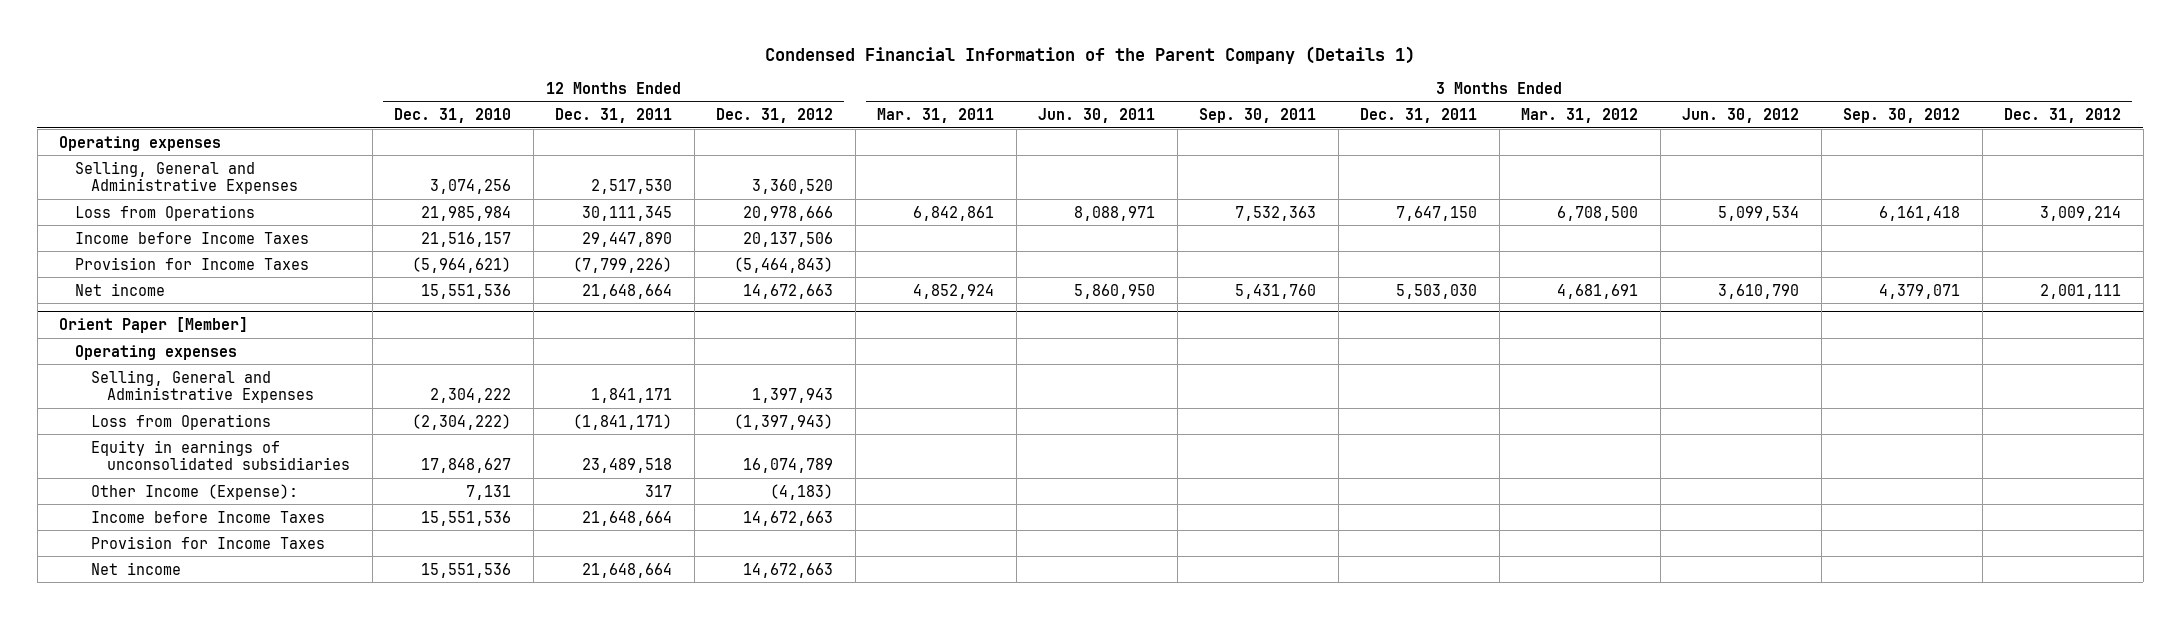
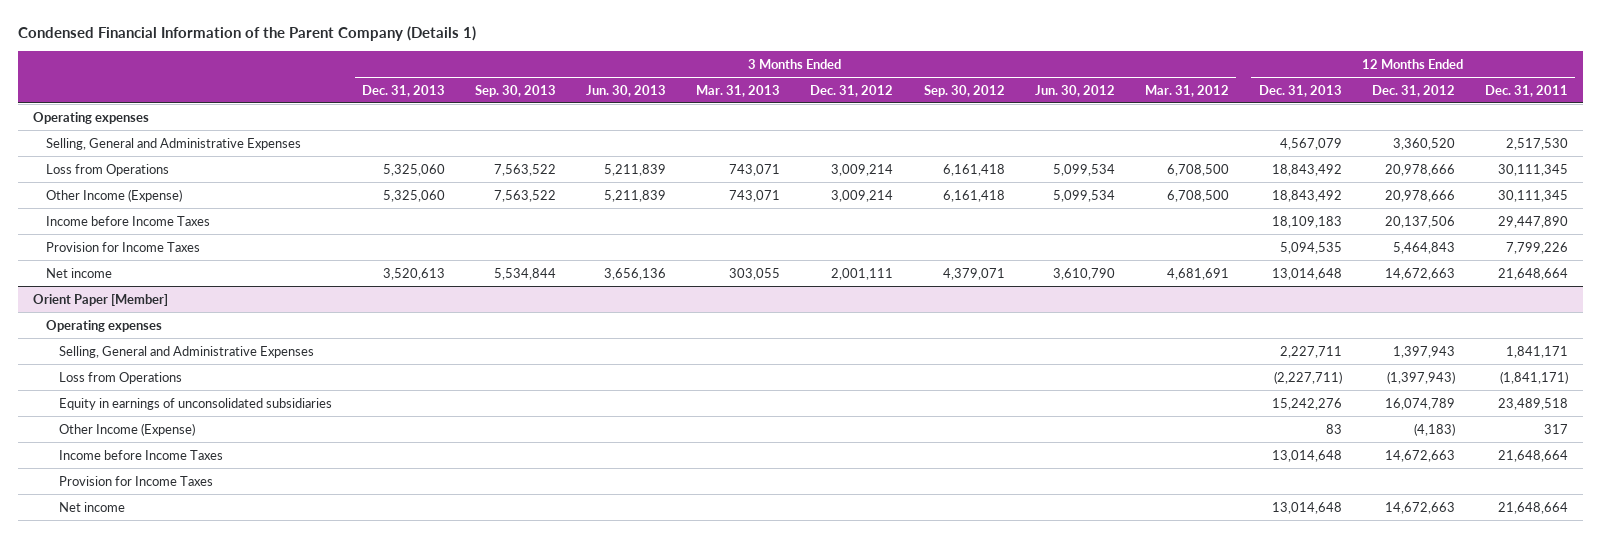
- | 12 Months Ended Dec. 31, 2010 | 12 Months Ended Dec. 31, 2011 | 12 Months Ended Dec. 31, 2012 | 3 Months Ended Mar. 31, 2011 | 3 Months Ended Jun. 30, 2011 | 3 Months Ended Sep. 30, 2011 | 3 Months Ended Dec. 31, 2011 | 3 Months Ended Mar. 31, 2012 | 3 Months Ended Jun. 30, 2012 | 3 Months Ended Sep. 30, 2012 | 3 Months Ended Dec. 31, 2012
+ | 3 Months Ended Dec. 31, 2013 | 3 Months Ended Sep. 30, 2013 | 3 Months Ended Jun. 30, 2013 | 3 Months Ended Mar. 31, 2013 | 3 Months Ended Dec. 31, 2012 | 3 Months Ended Sep. 30, 2012 | 3 Months Ended Jun. 30, 2012 | 3 Months Ended Mar. 31, 2012 | 12 Months Ended Dec. 31, 2013 | 12 Months Ended Dec. 31, 2012 | 12 Months Ended Dec. 31, 2011
+ Other Income (Expense) | 5,325,060 | 7,563,522 | 5,211,839 | 743,071 | 3,009,214 | 6,161,418 | 5,099,534 | 6,708,500 | 18,843,492 | 20,978,666 | 30,111,345
- Provision for Income Taxes | (5,964,621) | (7,799,226) | (5,464,843) | | | | | | | |
+ Provision for Income Taxes | | | | | | | | | 5,094,535 | 5,464,843 | 7,799,226
@ Orient Paper [Member]
- Other Income (Expense): | 7,131 | 317 | (4,183) | | | | | | | |
+ Other Income (Expense) | | | | | | | | | 83 | (4,183) | 317

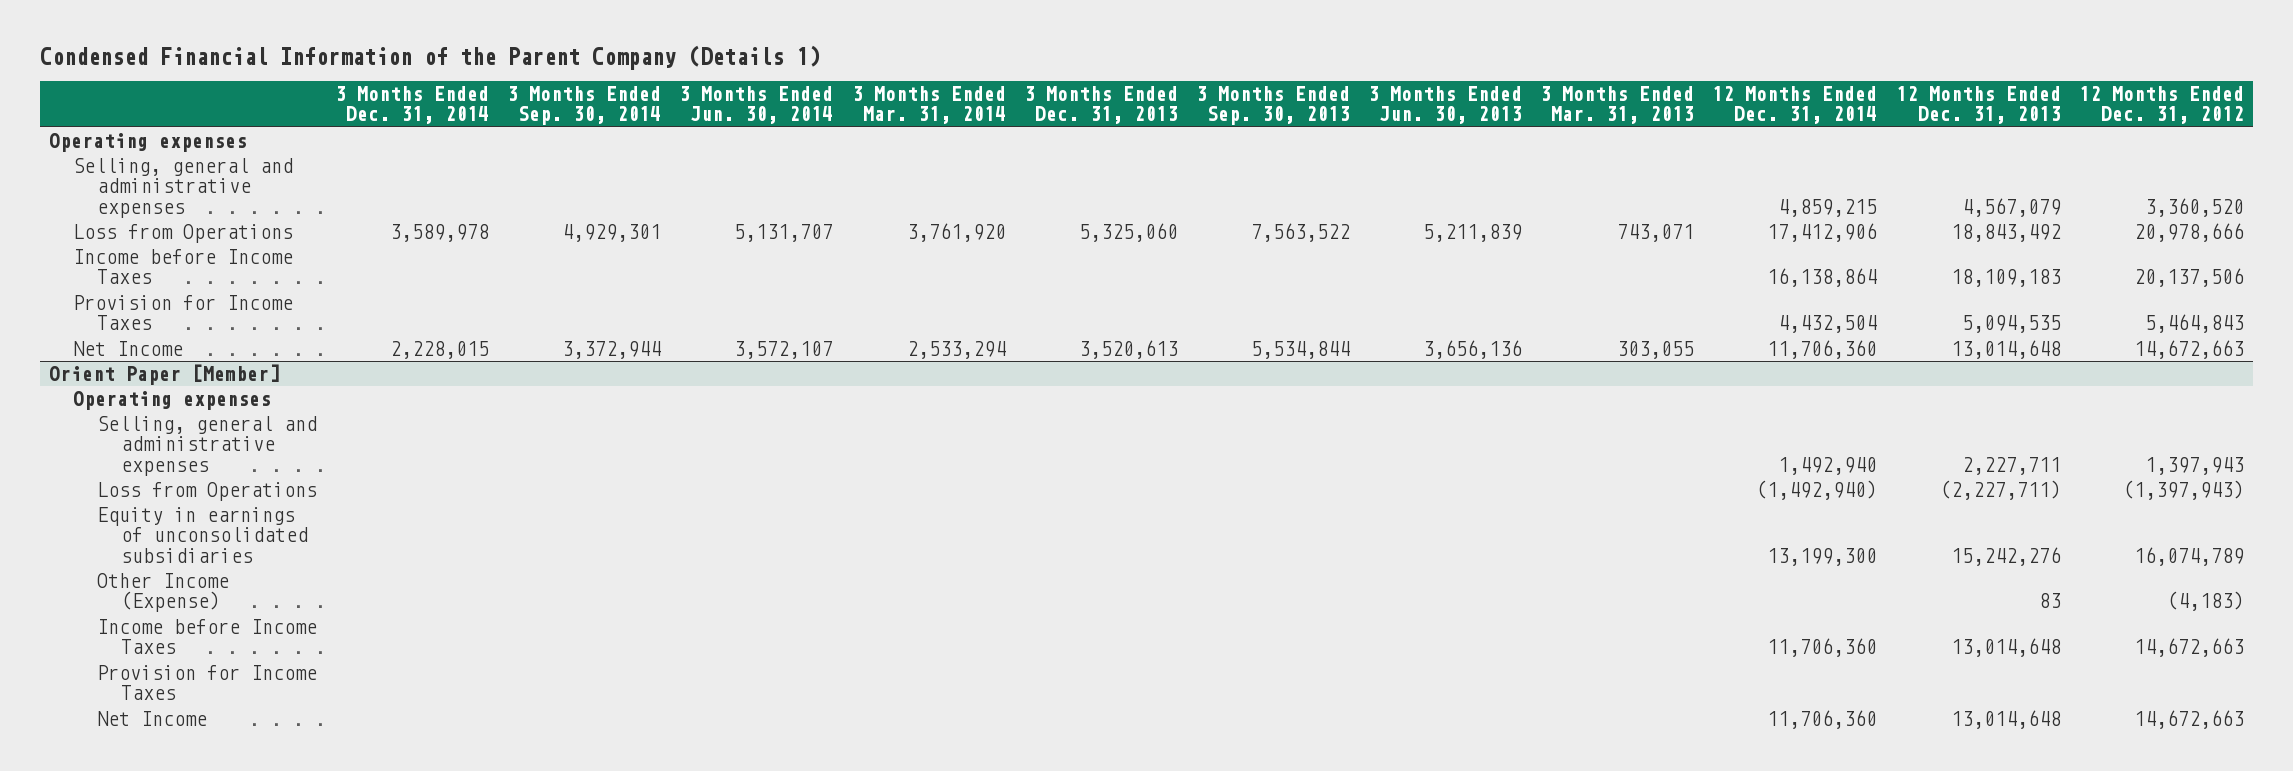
- | 3 Months Ended Dec. 31, 2013 | 3 Months Ended Sep. 30, 2013 | 3 Months Ended Jun. 30, 2013 | 3 Months Ended Mar. 31, 2013 | 3 Months Ended Dec. 31, 2012 | 3 Months Ended Sep. 30, 2012 | 3 Months Ended Jun. 30, 2012 | 3 Months Ended Mar. 31, 2012 | 12 Months Ended Dec. 31, 2013 | 12 Months Ended Dec. 31, 2012 | 12 Months Ended Dec. 31, 2011
+ | 3 Months Ended Dec. 31, 2014 | 3 Months Ended Sep. 30, 2014 | 3 Months Ended Jun. 30, 2014 | 3 Months Ended Mar. 31, 2014 | 3 Months Ended Dec. 31, 2013 | 3 Months Ended Sep. 30, 2013 | 3 Months Ended Jun. 30, 2013 | 3 Months Ended Mar. 31, 2013 | 12 Months Ended Dec. 31, 2014 | 12 Months Ended Dec. 31, 2013 | 12 Months Ended Dec. 31, 2012
- Selling, General and Administrative Expenses | | | | | | | | | 4,567,079 | 3,360,520 | 2,517,530
+ Selling, general and administrative expenses | | | | | | | | | 4,859,215 | 4,567,079 | 3,360,520
- Other Income (Expense) | 5,325,060 | 7,563,522 | 5,211,839 | 743,071 | 3,009,214 | 6,161,418 | 5,099,534 | 6,708,500 | 18,843,492 | 20,978,666 | 30,111,345
- Net income | 3,520,613 | 5,534,844 | 3,656,136 | 303,055 | 2,001,111 | 4,379,071 | 3,610,790 | 4,681,691 | 13,014,648 | 14,672,663 | 21,648,664
+ Net Income | 2,228,015 | 3,372,944 | 3,572,107 | 2,533,294 | 3,520,613 | 5,534,844 | 3,656,136 | 303,055 | 11,706,360 | 13,014,648 | 14,672,663
@ Orient Paper [Member]
- Selling, General and Administrative Expenses | | | | | | | | | 2,227,711 | 1,397,943 | 1,841,171
+ Selling, general and administrative expenses | | | | | | | | | 1,492,940 | 2,227,711 | 1,397,943
- Net income | | | | | | | | | 13,014,648 | 14,672,663 | 21,648,664
+ Net Income | | | | | | | | | 11,706,360 | 13,014,648 | 14,672,663

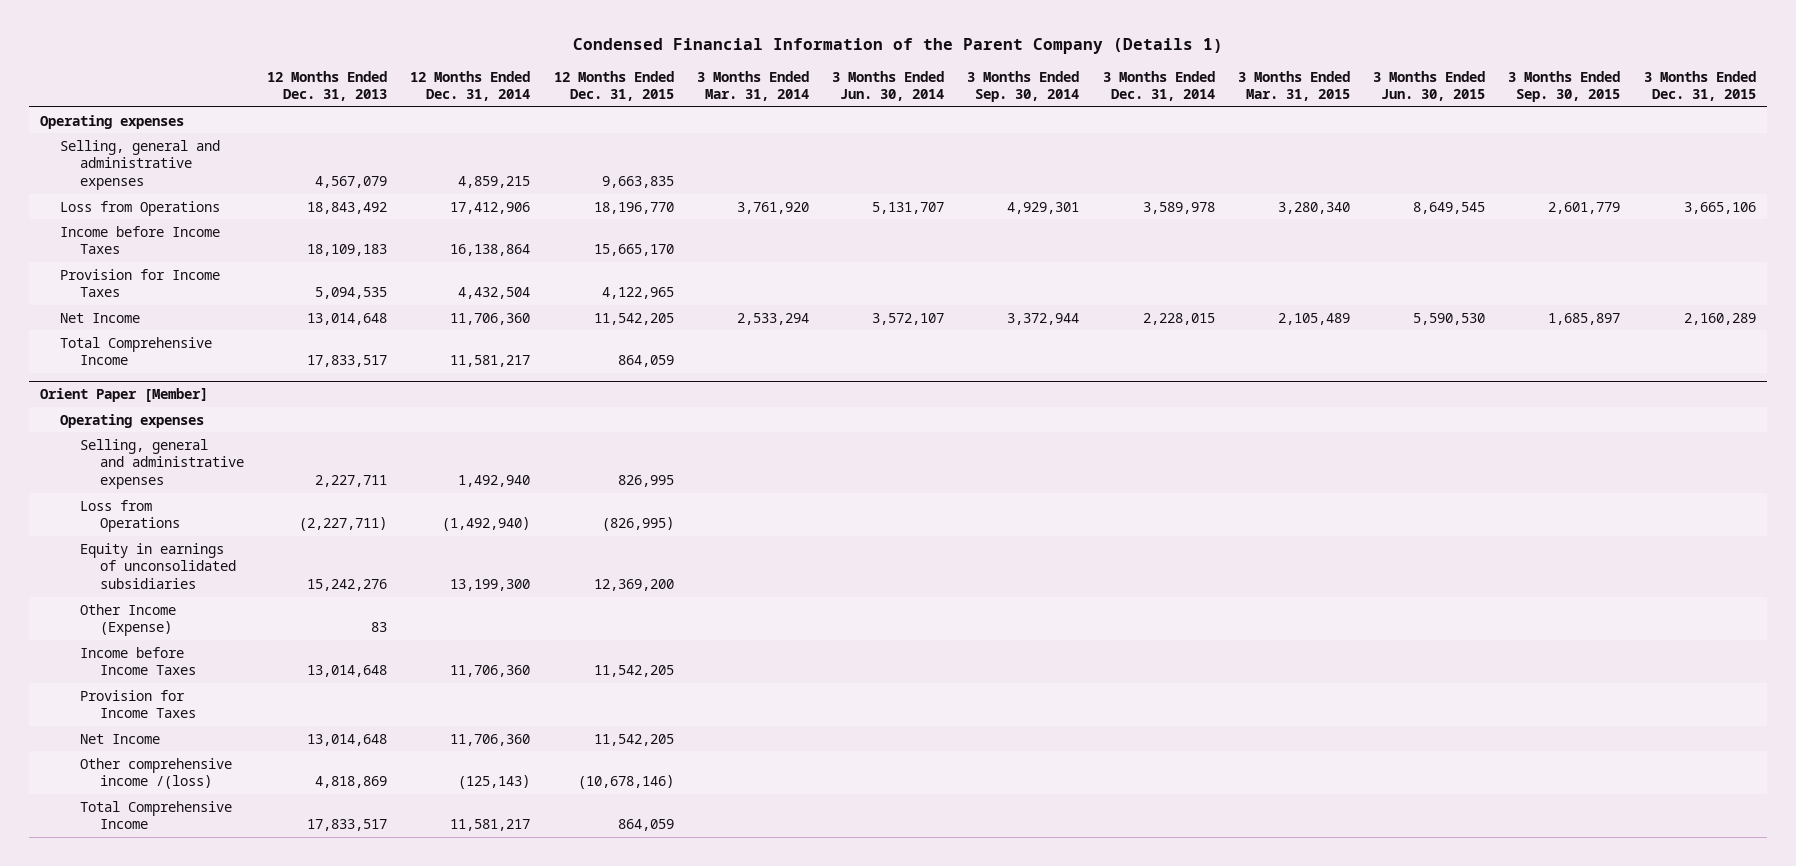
- | 3 Months Ended Dec. 31, 2014 | 3 Months Ended Sep. 30, 2014 | 3 Months Ended Jun. 30, 2014 | 3 Months Ended Mar. 31, 2014 | 3 Months Ended Dec. 31, 2013 | 3 Months Ended Sep. 30, 2013 | 3 Months Ended Jun. 30, 2013 | 3 Months Ended Mar. 31, 2013 | 12 Months Ended Dec. 31, 2014 | 12 Months Ended Dec. 31, 2013 | 12 Months Ended Dec. 31, 2012
+ | 12 Months Ended Dec. 31, 2013 | 12 Months Ended Dec. 31, 2014 | 12 Months Ended Dec. 31, 2015 | 3 Months Ended Mar. 31, 2014 | 3 Months Ended Jun. 30, 2014 | 3 Months Ended Sep. 30, 2014 | 3 Months Ended Dec. 31, 2014 | 3 Months Ended Mar. 31, 2015 | 3 Months Ended Jun. 30, 2015 | 3 Months Ended Sep. 30, 2015 | 3 Months Ended Dec. 31, 2015
+ Total Comprehensive Income | 17,833,517 | 11,581,217 | 864,059 | | | | | | | |
@ Orient Paper [Member]
+ Other comprehensive income /(loss) | 4,818,869 | (125,143) | (10,678,146) | | | | | | | |
+ Total Comprehensive Income | 17,833,517 | 11,581,217 | 864,059 | | | | | | | |

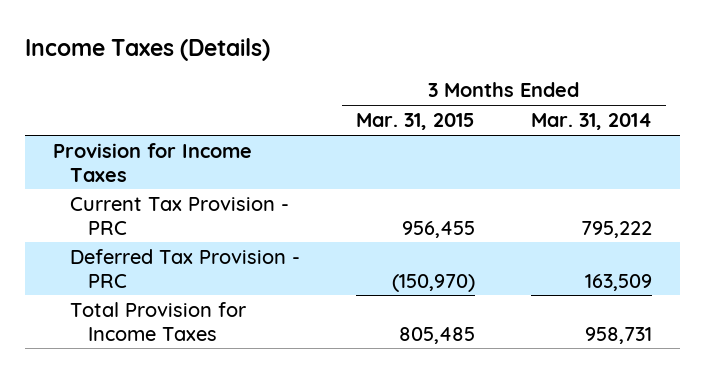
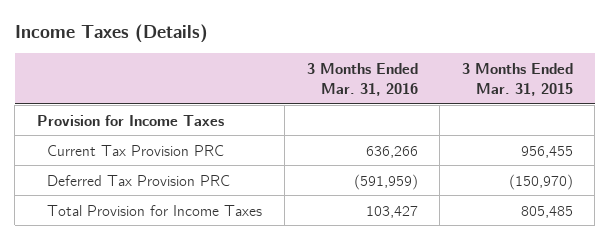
- | 3 Months Ended Mar. 31, 2015 | 3 Months Ended Mar. 31, 2014
+ | 3 Months Ended Mar. 31, 2016 | 3 Months Ended Mar. 31, 2015
- Current Tax Provision - PRC | 956,455 | 795,222
- Deferred Tax Provision - PRC | (150,970) | 163,509
+ Current Tax Provision PRC | 636,266 | 956,455
+ Deferred Tax Provision PRC | (591,959) | (150,970)

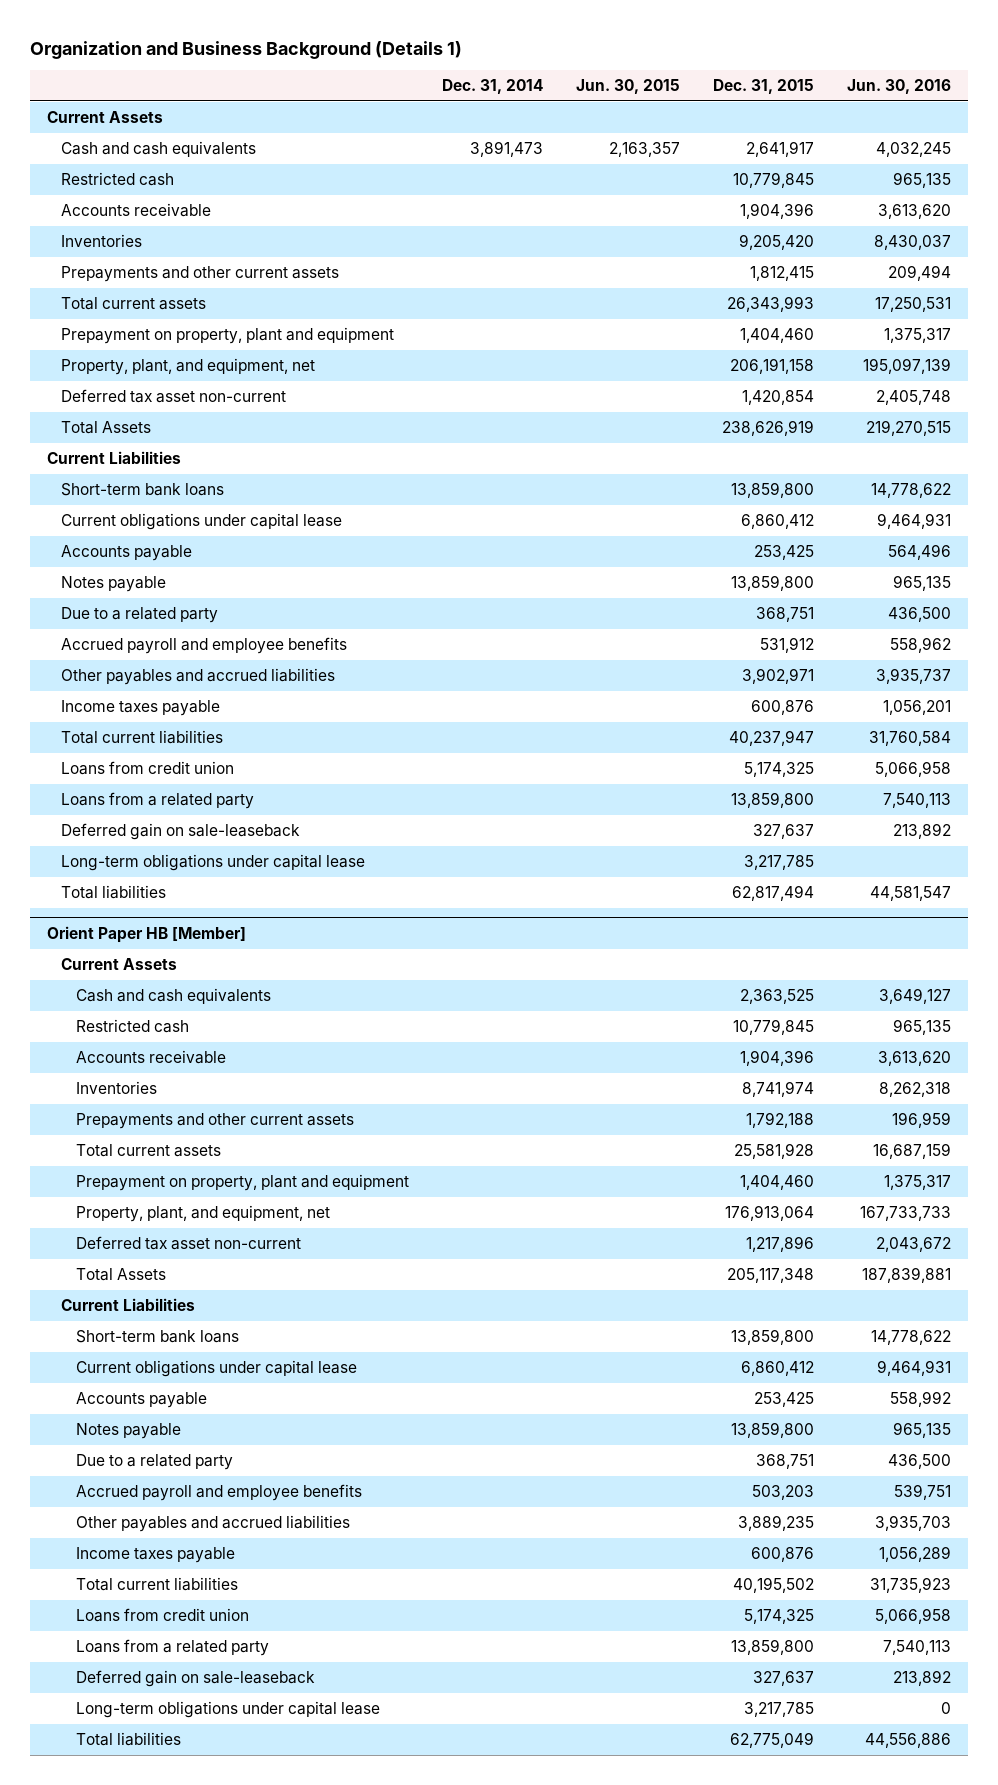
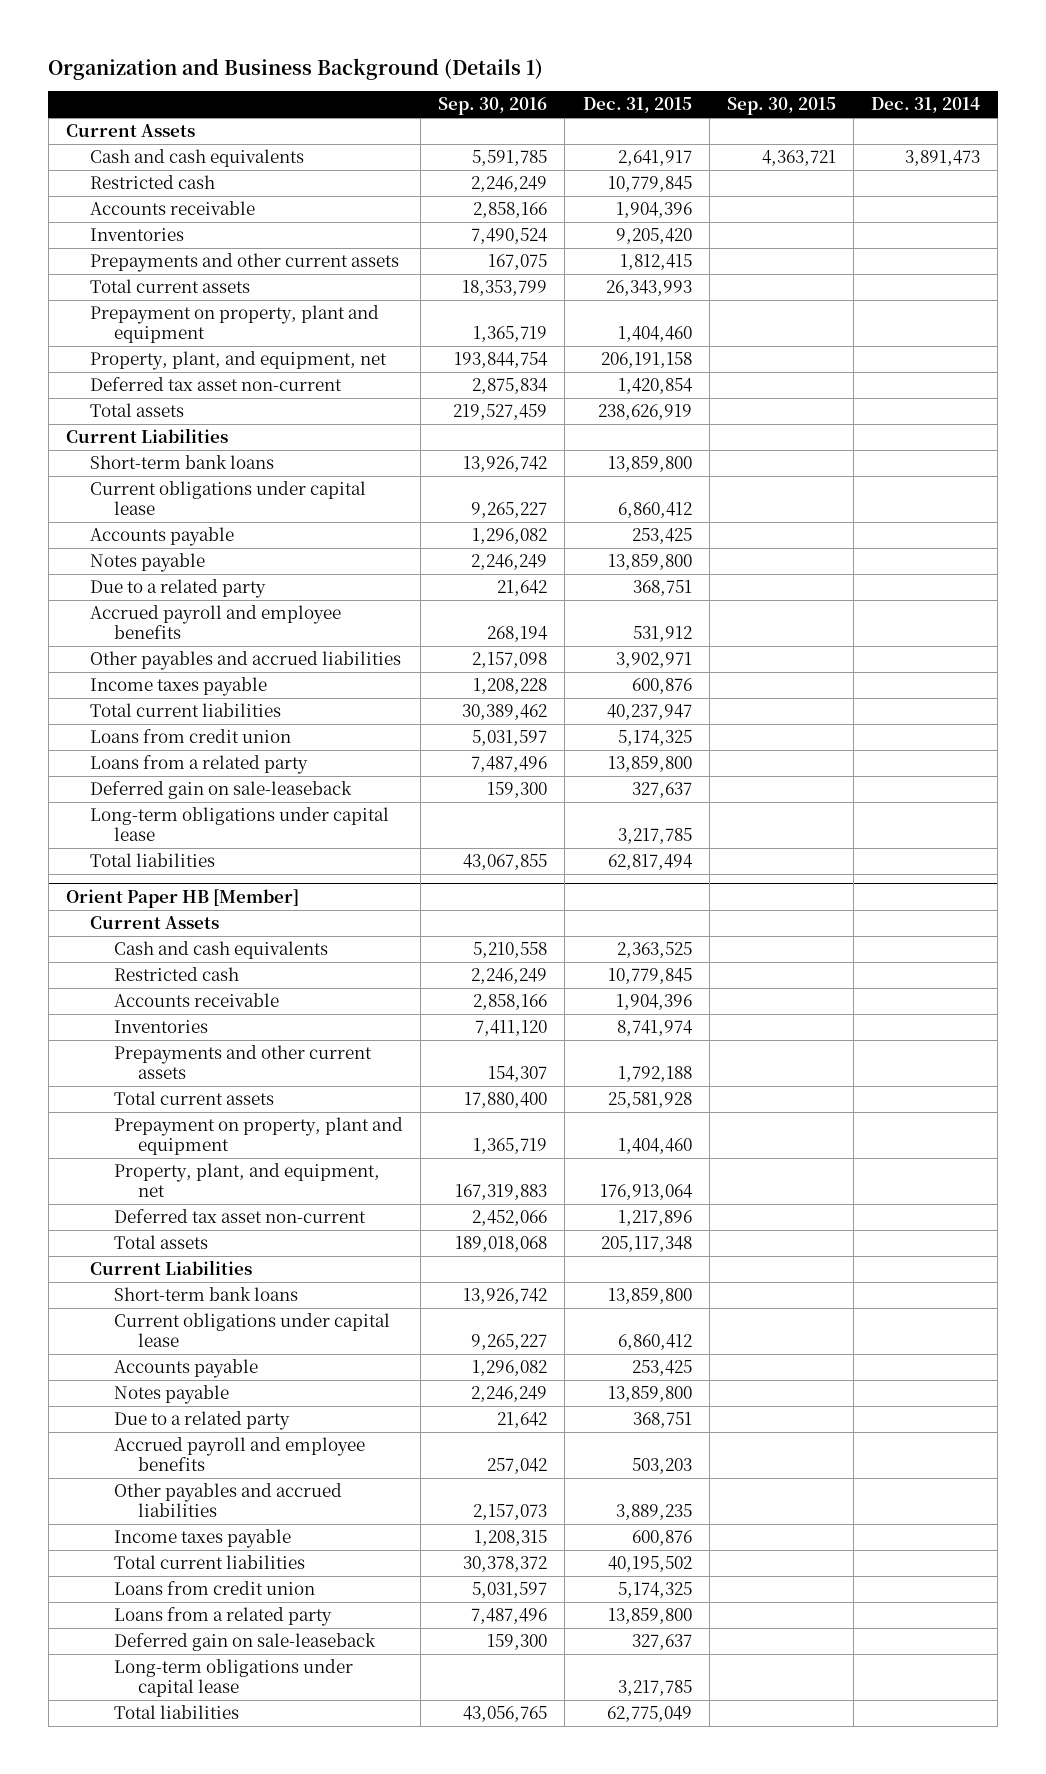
- | Dec. 31, 2014 | Jun. 30, 2015 | Dec. 31, 2015 | Jun. 30, 2016
+ | Sep. 30, 2016 | Dec. 31, 2015 | Sep. 30, 2015 | Dec. 31, 2014
- Total Assets | | | 238,626,919 | 219,270,515
+ Total assets | 219,527,459 | 238,626,919 | |
@ Orient Paper HB [Member]
- Total Assets | | | 205,117,348 | 187,839,881
+ Total assets | 189,018,068 | 205,117,348 | |

